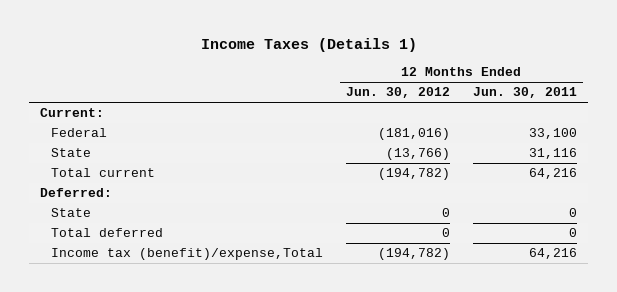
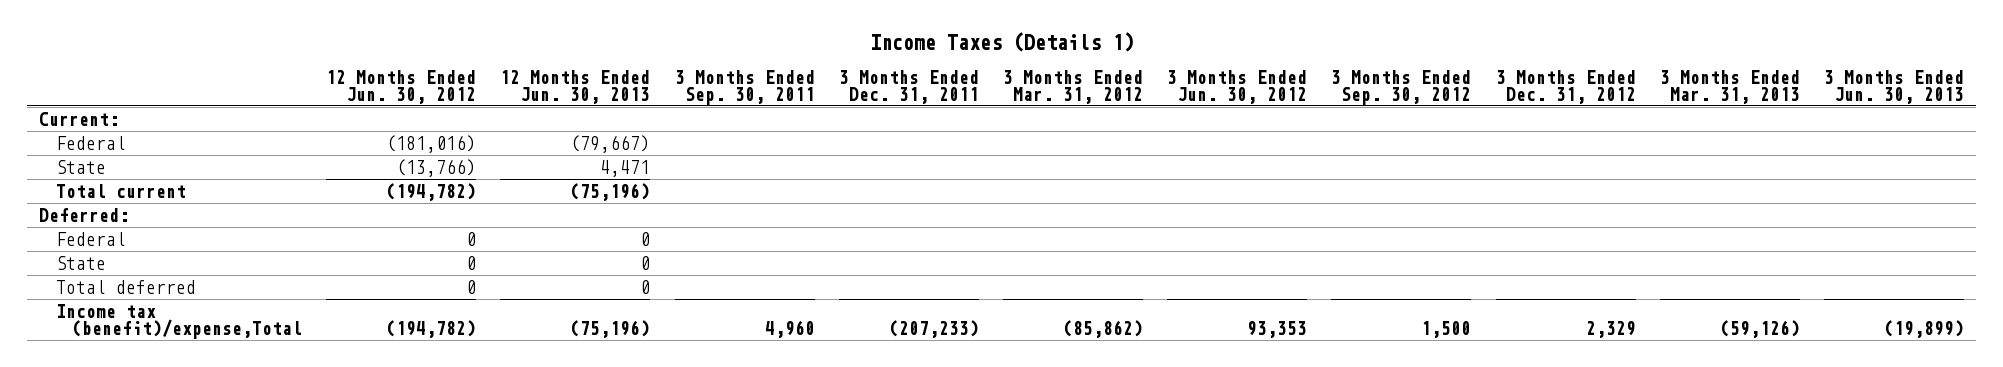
- | 12 Months Ended Jun. 30, 2012 | 12 Months Ended Jun. 30, 2011
+ | 12 Months Ended Jun. 30, 2012 | 12 Months Ended Jun. 30, 2013 | 3 Months Ended Sep. 30, 2011 | 3 Months Ended Dec. 31, 2011 | 3 Months Ended Mar. 31, 2012 | 3 Months Ended Jun. 30, 2012 | 3 Months Ended Sep. 30, 2012 | 3 Months Ended Dec. 31, 2012 | 3 Months Ended Mar. 31, 2013 | 3 Months Ended Jun. 30, 2013
+ Federal | 0 | 0 | | | | | | | |

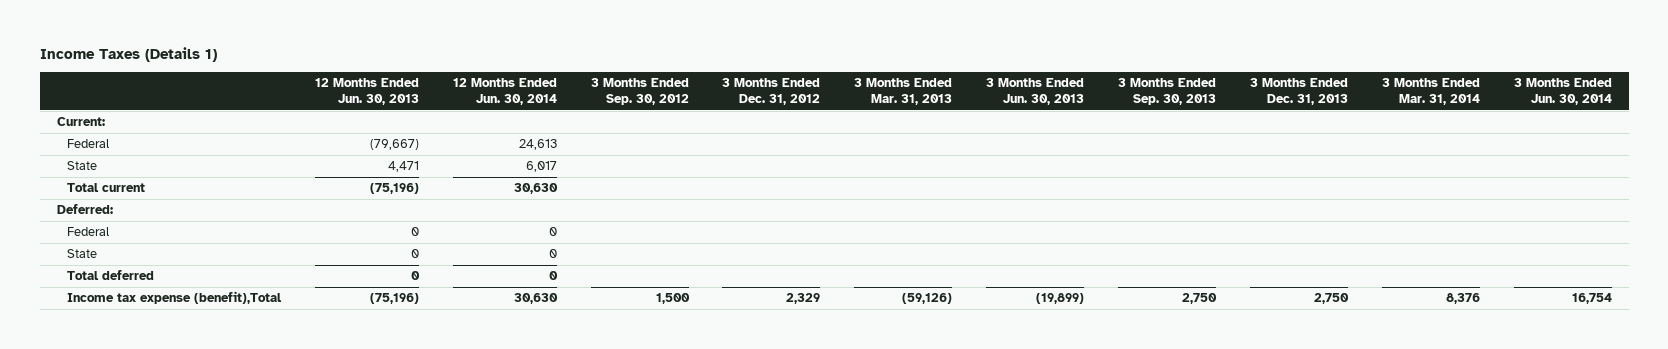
- | 12 Months Ended Jun. 30, 2012 | 12 Months Ended Jun. 30, 2013 | 3 Months Ended Sep. 30, 2011 | 3 Months Ended Dec. 31, 2011 | 3 Months Ended Mar. 31, 2012 | 3 Months Ended Jun. 30, 2012 | 3 Months Ended Sep. 30, 2012 | 3 Months Ended Dec. 31, 2012 | 3 Months Ended Mar. 31, 2013 | 3 Months Ended Jun. 30, 2013
+ | 12 Months Ended Jun. 30, 2013 | 12 Months Ended Jun. 30, 2014 | 3 Months Ended Sep. 30, 2012 | 3 Months Ended Dec. 31, 2012 | 3 Months Ended Mar. 31, 2013 | 3 Months Ended Jun. 30, 2013 | 3 Months Ended Sep. 30, 2013 | 3 Months Ended Dec. 31, 2013 | 3 Months Ended Mar. 31, 2014 | 3 Months Ended Jun. 30, 2014
- Income tax (benefit)/expense,Total | (194,782) | (75,196) | 4,960 | (207,233) | (85,862) | 93,353 | 1,500 | 2,329 | (59,126) | (19,899)
+ Income tax expense (benefit),Total | (75,196) | 30,630 | 1,500 | 2,329 | (59,126) | (19,899) | 2,750 | 2,750 | 8,376 | 16,754

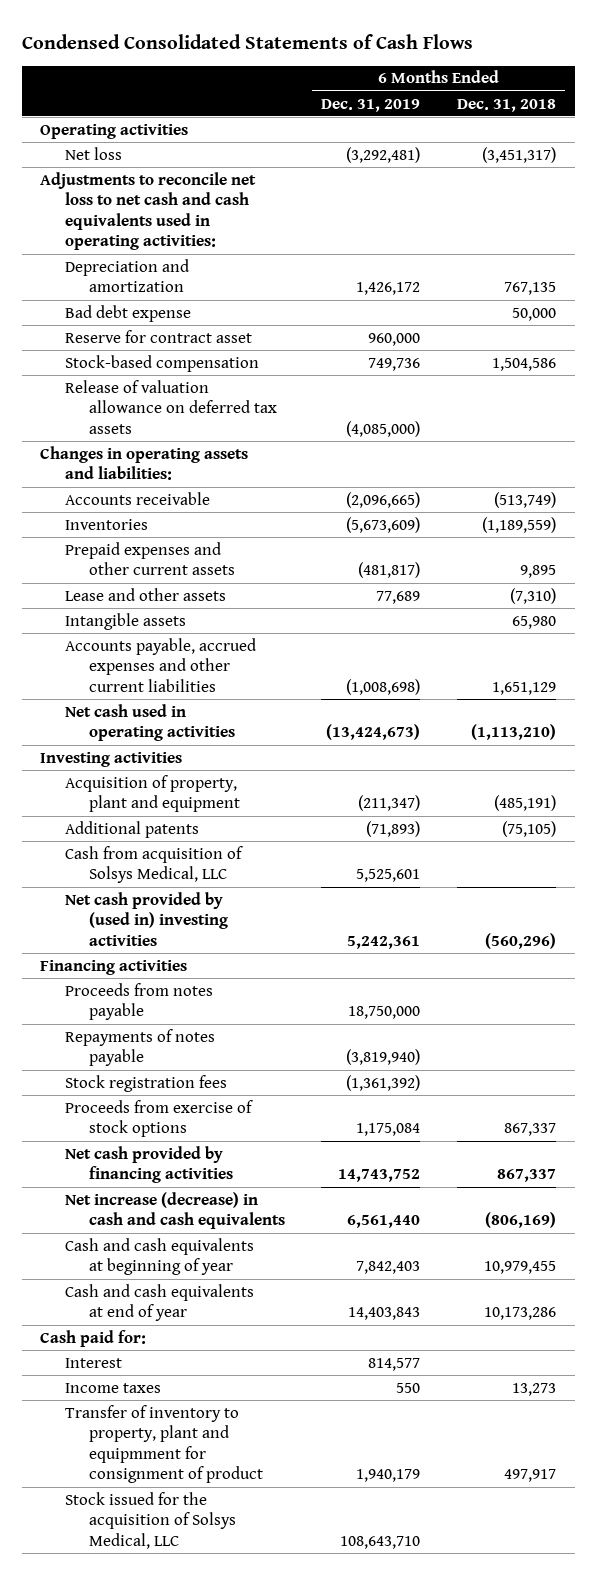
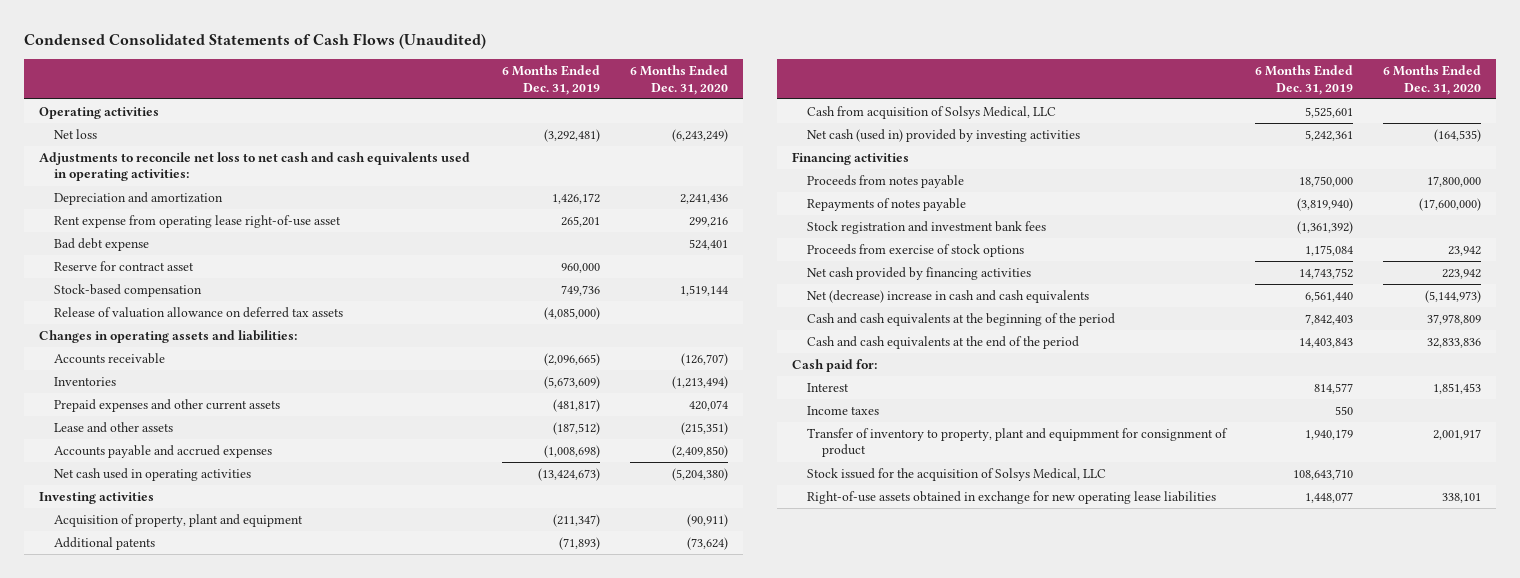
- Condensed Consolidated Statements of Cash Flows
+ Condensed Consolidated Statements of Cash Flows (Unaudited)
- | 6 Months Ended Dec. 31, 2019 | 6 Months Ended Dec. 31, 2018
+ | 6 Months Ended Dec. 31, 2019 | 6 Months Ended Dec. 31, 2020
+ Rent expense from operating lease right-of-use asset | 265,201 | 299,216
- Lease and other assets | 77,689 | (7,310)
- Intangible assets | | 65,980
- Accounts payable, accrued expenses and other current liabilities | (1,008,698) | 1,651,129
+ Lease and other assets | (187,512) | (215,351)
+ Accounts payable and accrued expenses | (1,008,698) | (2,409,850)
- Net cash provided by (used in) investing activities | 5,242,361 | (560,296)
+ Net cash (used in) provided by investing activities | 5,242,361 | (164,535)
- Stock registration fees | (1,361,392) |
+ Stock registration and investment bank fees | (1,361,392) |
- Net increase (decrease) in cash and cash equivalents | 6,561,440 | (806,169)
- Cash and cash equivalents at beginning of year | 7,842,403 | 10,979,455
- Cash and cash equivalents at end of year | 14,403,843 | 10,173,286
+ Net (decrease) increase in cash and cash equivalents | 6,561,440 | (5,144,973)
+ Cash and cash equivalents at the beginning of the period | 7,842,403 | 37,978,809
+ Cash and cash equivalents at the end of the period | 14,403,843 | 32,833,836
+ Right-of-use assets obtained in exchange for new operating lease liabilities | 1,448,077 | 338,101

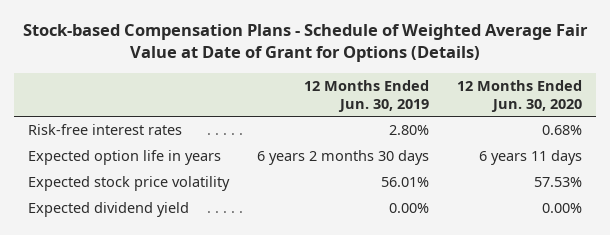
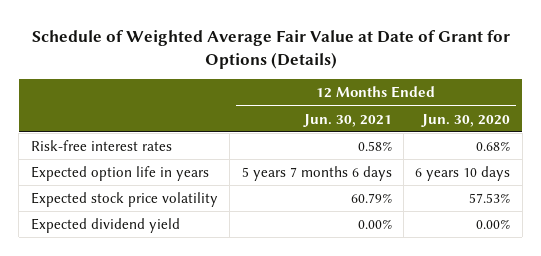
- Stock-based Compensation Plans - Schedule of Weighted Average Fair Value at Date of Grant for Options (Details)
+ Schedule of Weighted Average Fair Value at Date of Grant for Options (Details)
- | 12 Months Ended Jun. 30, 2019 | 12 Months Ended Jun. 30, 2020
+ | 12 Months Ended Jun. 30, 2021 | 12 Months Ended Jun. 30, 2020
- Expected option life in years | 6 years 2 months 30 days | 6 years 11 days
+ Expected option life in years | 5 years 7 months 6 days | 6 years 10 days

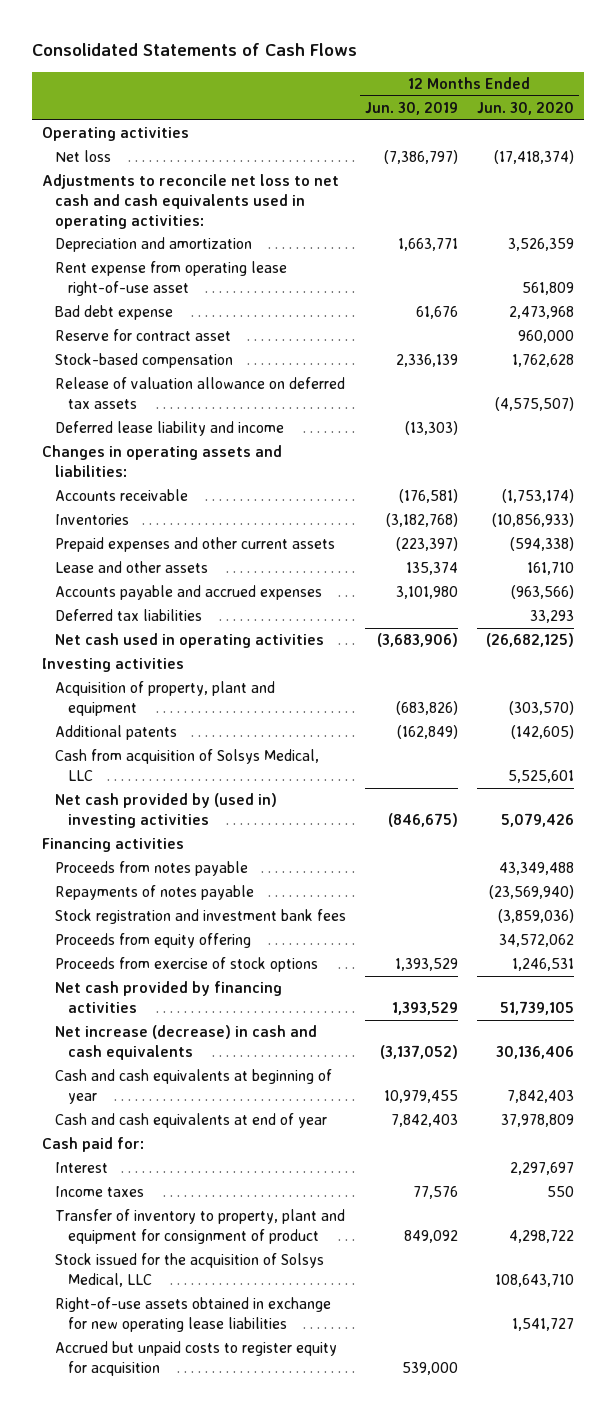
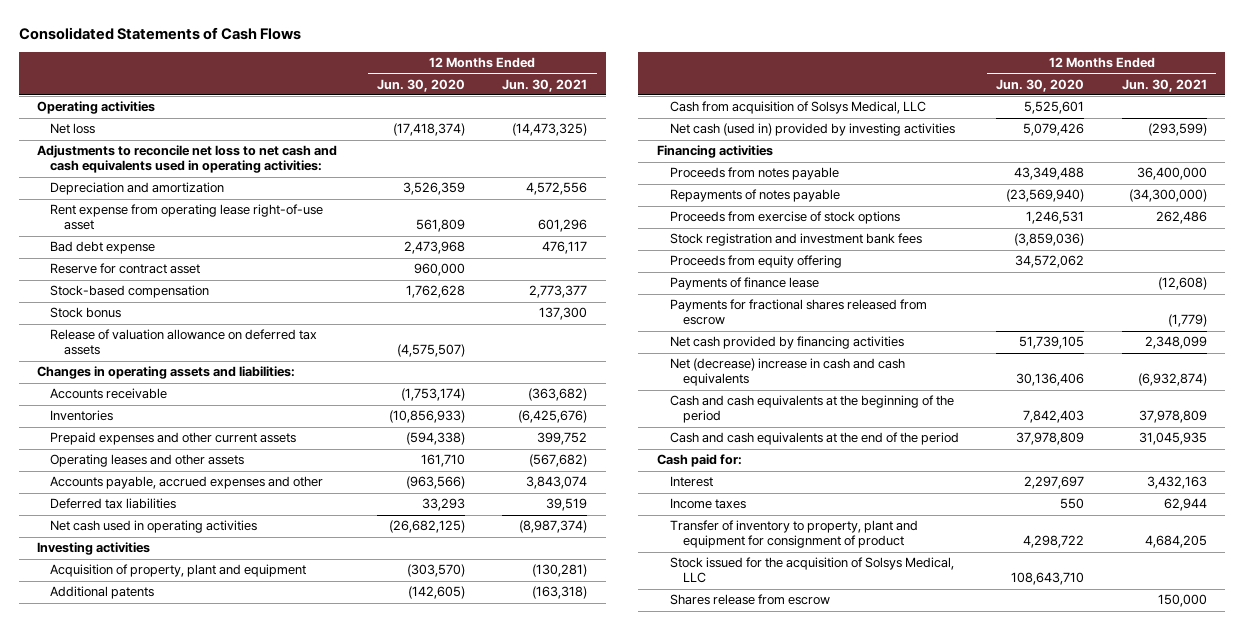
- | 12 Months Ended Jun. 30, 2019 | 12 Months Ended Jun. 30, 2020
+ | 12 Months Ended Jun. 30, 2020 | 12 Months Ended Jun. 30, 2021
+ Stock bonus | | 137,300
- Deferred lease liability and income | (13,303) |
- Lease and other assets | 135,374 | 161,710
- Accounts payable and accrued expenses | 3,101,980 | (963,566)
+ Operating leases and other assets | 161,710 | (567,682)
+ Accounts payable, accrued expenses and other | (963,566) | 3,843,074
- Net cash provided by (used in) investing activities | (846,675) | 5,079,426
+ Net cash (used in) provided by investing activities | 5,079,426 | (293,599)
moved up: Proceeds from exercise of stock options | 1,246,531 | 262,486
+ Payments of finance lease | | (12,608)
+ Payments for fractional shares released from escrow | | (1,779)
- Net increase (decrease) in cash and cash equivalents | (3,137,052) | 30,136,406
- Cash and cash equivalents at beginning of year | 10,979,455 | 7,842,403
- Cash and cash equivalents at end of year | 7,842,403 | 37,978,809
+ Net (decrease) increase in cash and cash equivalents | 30,136,406 | (6,932,874)
+ Cash and cash equivalents at the beginning of the period | 7,842,403 | 37,978,809
+ Cash and cash equivalents at the end of the period | 37,978,809 | 31,045,935
- Right-of-use assets obtained in exchange for new operating lease liabilities | | 1,541,727
- Accrued but unpaid costs to register equity for acquisition | 539,000 |
+ Shares release from escrow | | 150,000

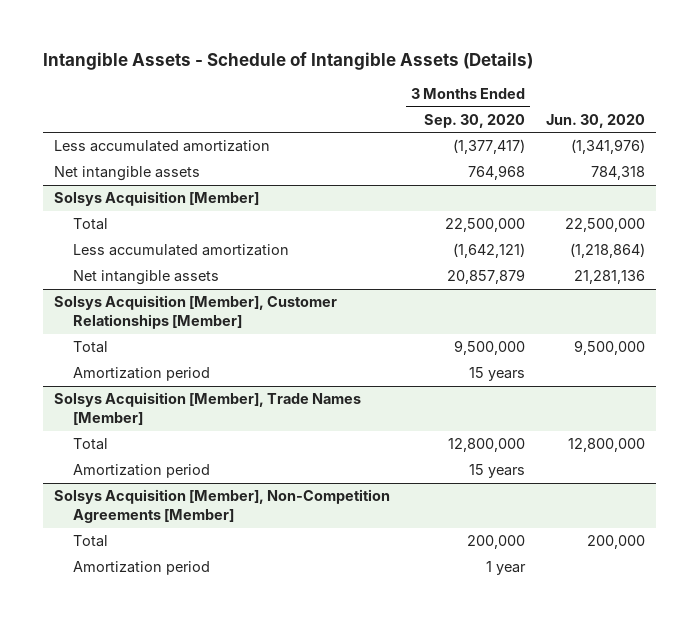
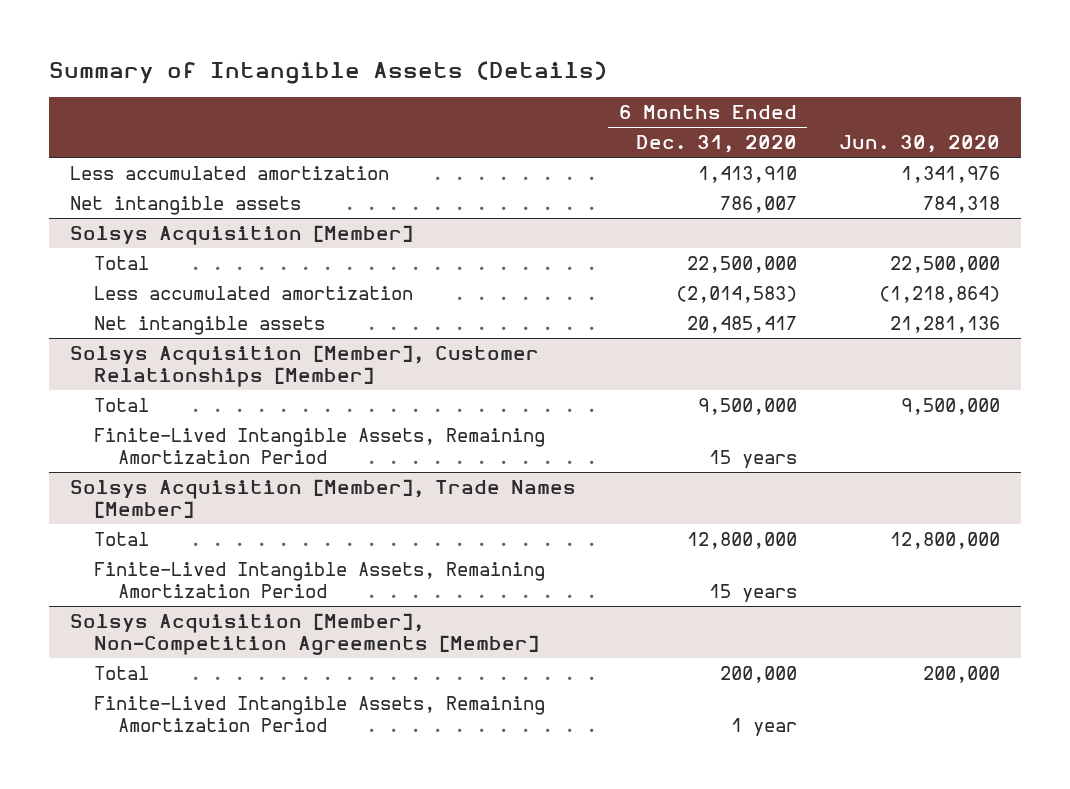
- Intangible Assets - Schedule of Intangible Assets (Details)
+ Summary of Intangible Assets (Details)
- | 3 Months Ended Sep. 30, 2020 | Jun. 30, 2020
+ | 6 Months Ended Dec. 31, 2020 | Jun. 30, 2020
- Less accumulated amortization | (1,377,417) | (1,341,976)
+ Less accumulated amortization | 1,413,910 | 1,341,976
@ Solsys Acquisition [Member], Customer Relationships [Member]
- Amortization period | 15 years |
+ Finite-Lived Intangible Assets, Remaining Amortization Period | 15 years |
@ Solsys Acquisition [Member], Trade Names [Member]
- Amortization period | 15 years |
+ Finite-Lived Intangible Assets, Remaining Amortization Period | 15 years |
@ Solsys Acquisition [Member], Non-Competition Agreements [Member]
- Amortization period | 1 year |
+ Finite-Lived Intangible Assets, Remaining Amortization Period | 1 year |

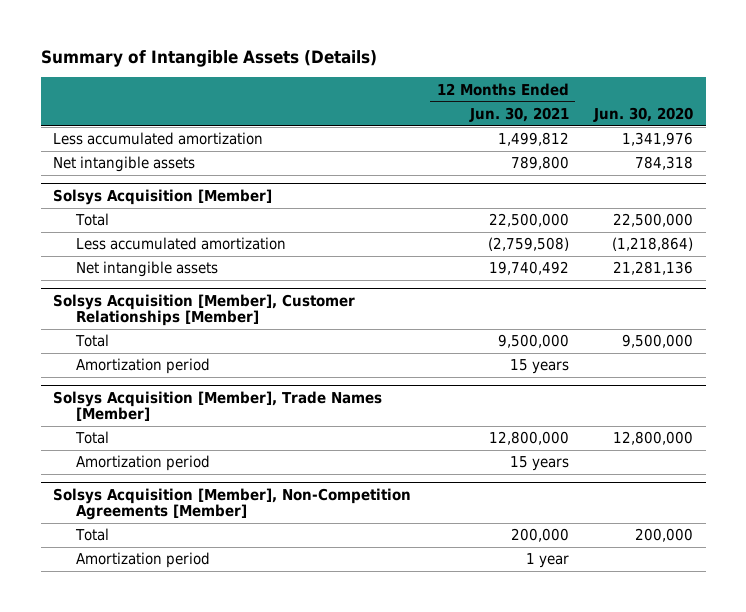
- | 6 Months Ended Dec. 31, 2020 | Jun. 30, 2020
+ | 12 Months Ended Jun. 30, 2021 | Jun. 30, 2020
@ Solsys Acquisition [Member], Customer Relationships [Member]
- Finite-Lived Intangible Assets, Remaining Amortization Period | 15 years |
+ Amortization period | 15 years |
@ Solsys Acquisition [Member], Trade Names [Member]
- Finite-Lived Intangible Assets, Remaining Amortization Period | 15 years |
+ Amortization period | 15 years |
@ Solsys Acquisition [Member], Non-Competition Agreements [Member]
- Finite-Lived Intangible Assets, Remaining Amortization Period | 1 year |
+ Amortization period | 1 year |

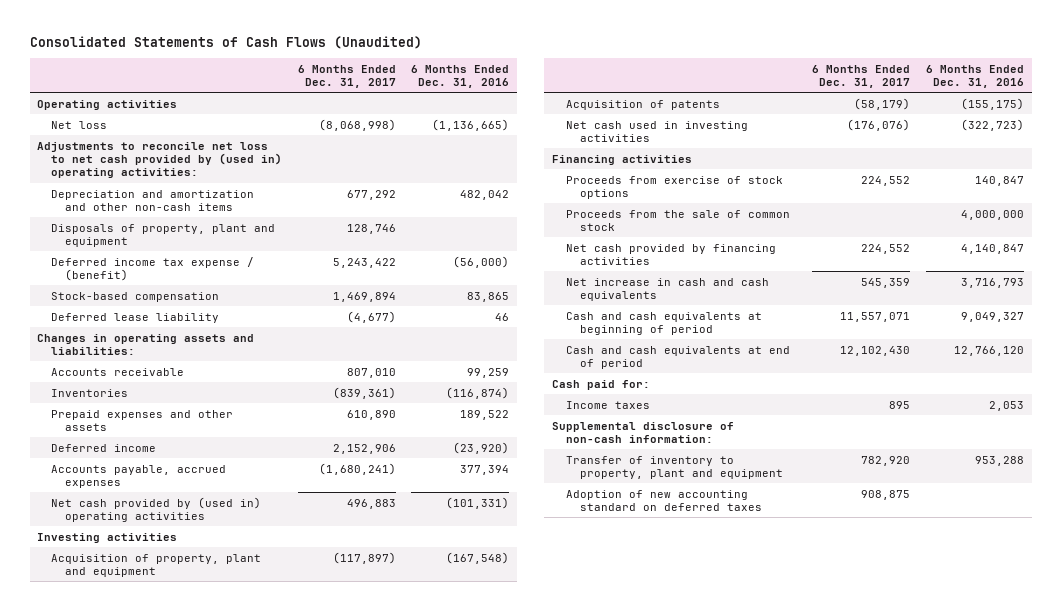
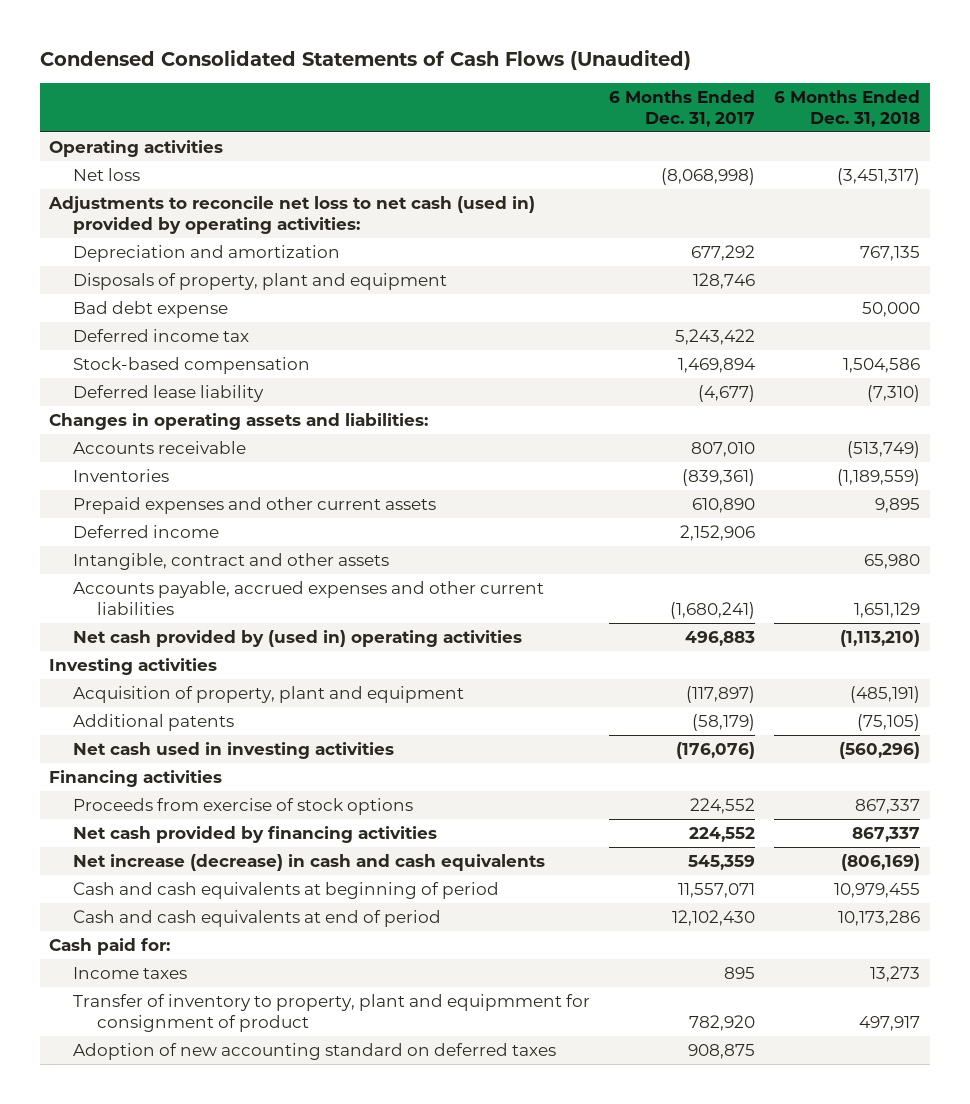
- Consolidated Statements of Cash Flows (Unaudited)
+ Condensed Consolidated Statements of Cash Flows (Unaudited)
- | 6 Months Ended Dec. 31, 2017 | 6 Months Ended Dec. 31, 2016
+ | 6 Months Ended Dec. 31, 2017 | 6 Months Ended Dec. 31, 2018
- Adjustments to reconcile net loss to net cash provided by (used in) operating activities:
- Depreciation and amortization and other non-cash items | 677,292 | 482,042
+ Adjustments to reconcile net loss to net cash (used in) provided by operating activities:
+ Depreciation and amortization | 677,292 | 767,135
- Deferred income tax expense / (benefit) | 5,243,422 | (56,000)
+ Bad debt expense | | 50,000
+ Deferred income tax | 5,243,422 |
- Prepaid expenses and other assets | 610,890 | 189,522
+ Prepaid expenses and other current assets | 610,890 | 9,895
- Accounts payable, accrued expenses | (1,680,241) | 377,394
+ Intangible, contract and other assets | | 65,980
+ Accounts payable, accrued expenses and other current liabilities | (1,680,241) | 1,651,129
- Acquisition of patents | (58,179) | (155,175)
+ Additional patents | (58,179) | (75,105)
- Proceeds from the sale of common stock | | 4,000,000
- Net increase in cash and cash equivalents | 545,359 | 3,716,793
+ Net increase (decrease) in cash and cash equivalents | 545,359 | (806,169)
- Supplemental disclosure of non-cash information:
- Transfer of inventory to property, plant and equipment | 782,920 | 953,288
+ Transfer of inventory to property, plant and equipmment for consignment of product | 782,920 | 497,917

